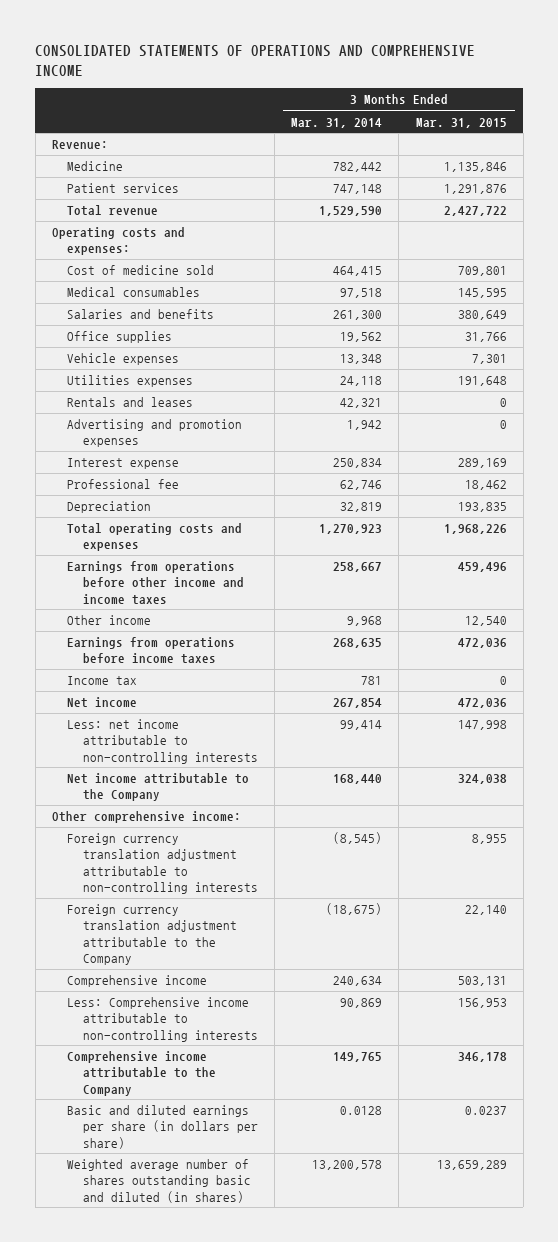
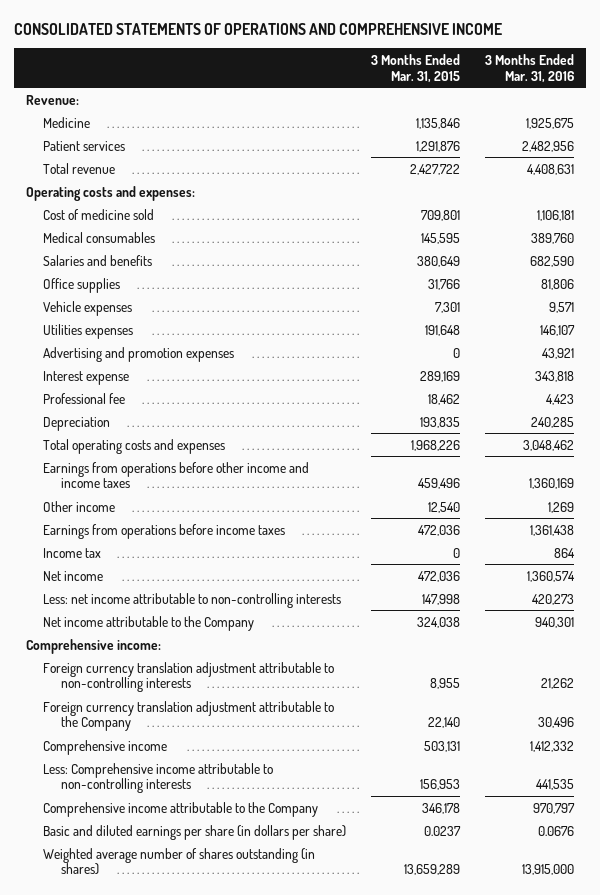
- | 3 Months Ended Mar. 31, 2014 | 3 Months Ended Mar. 31, 2015
+ | 3 Months Ended Mar. 31, 2015 | 3 Months Ended Mar. 31, 2016
- Rentals and leases | 42,321 | 0
- Other comprehensive income:
+ Comprehensive income:
- Weighted average number of shares outstanding basic and diluted (in shares) | 13,200,578 | 13,659,289
+ Weighted average number of shares outstanding (in shares) | 13,659,289 | 13,915,000

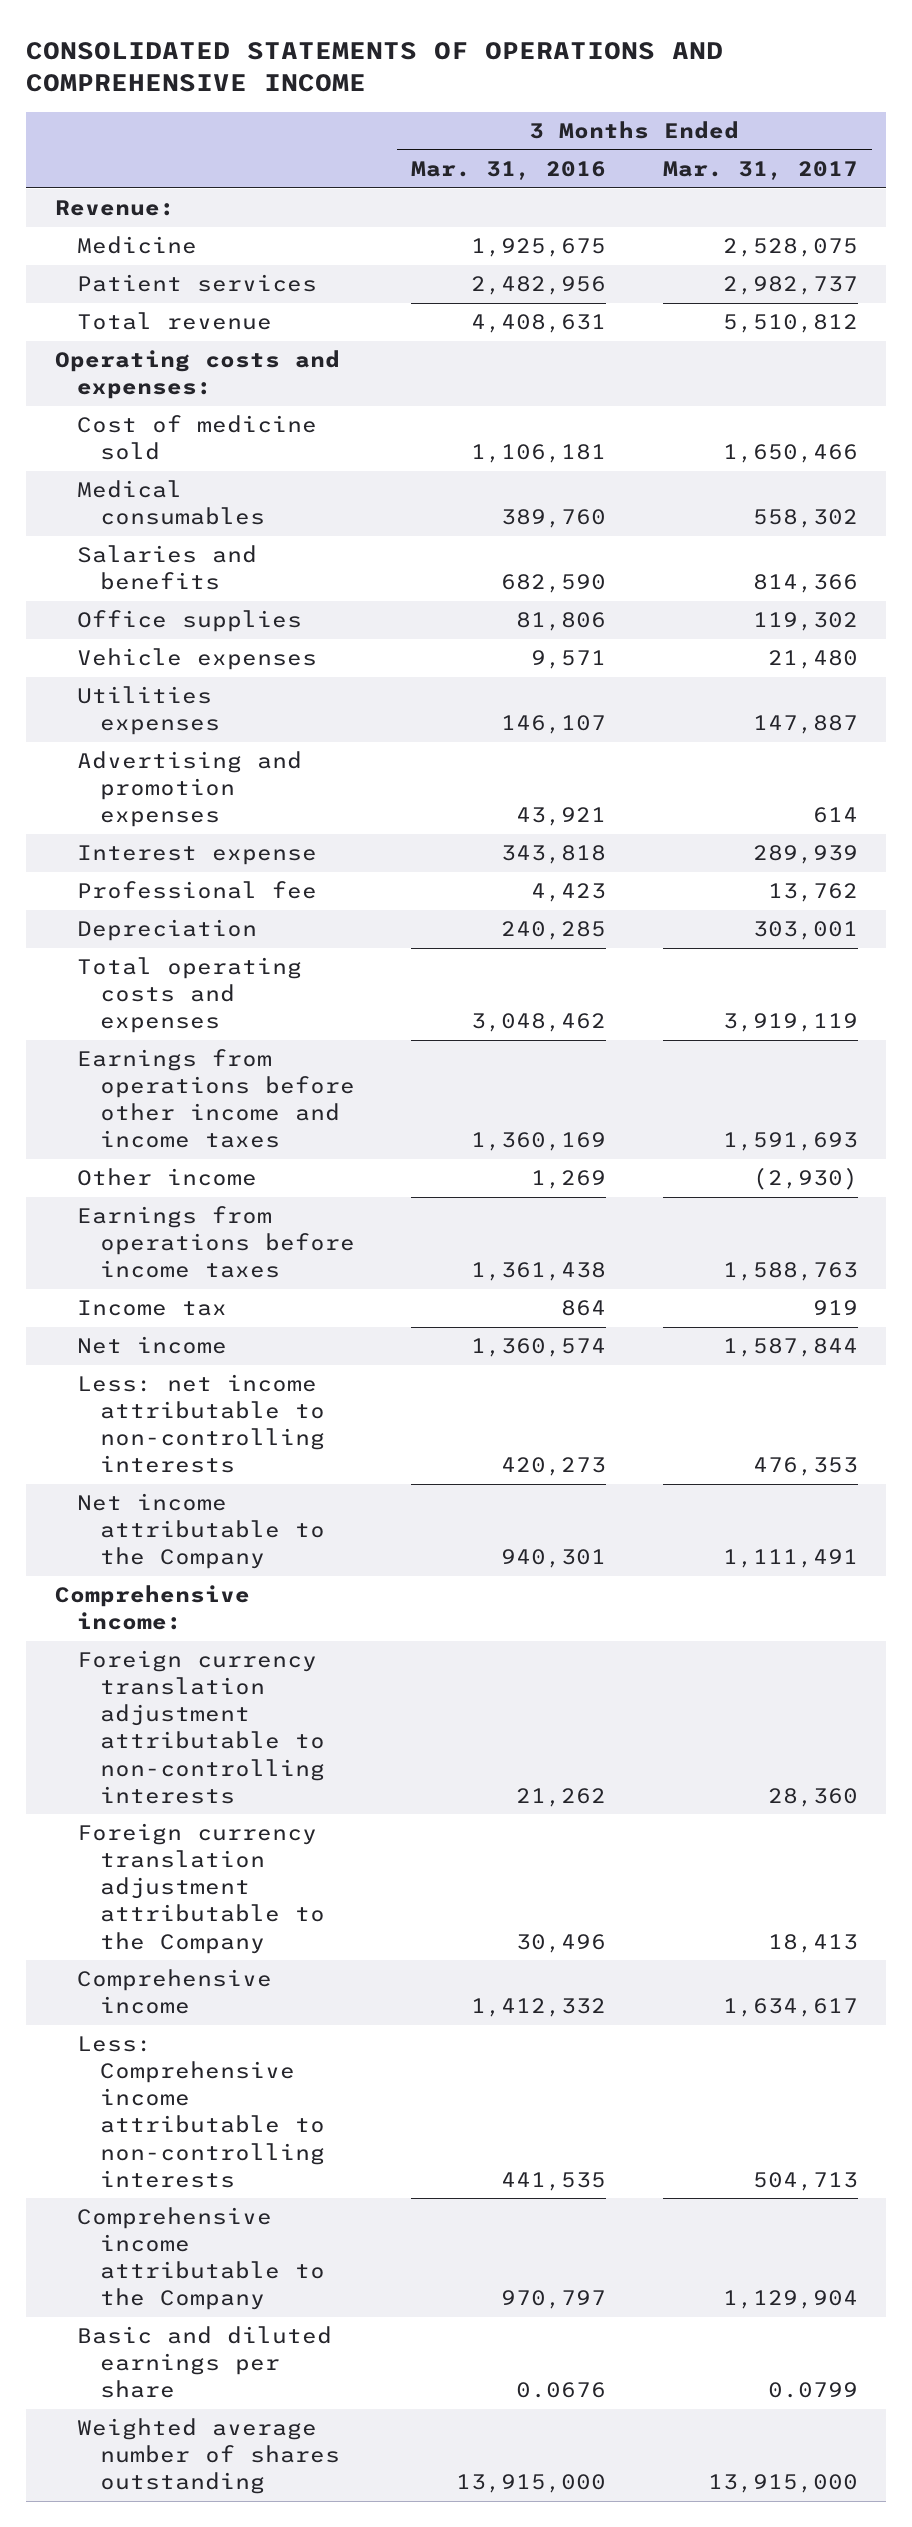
- | 3 Months Ended Mar. 31, 2015 | 3 Months Ended Mar. 31, 2016
+ | 3 Months Ended Mar. 31, 2016 | 3 Months Ended Mar. 31, 2017
- Basic and diluted earnings per share (in dollars per share) | 0.0237 | 0.0676
- Weighted average number of shares outstanding (in shares) | 13,659,289 | 13,915,000
+ Basic and diluted earnings per share | 0.0676 | 0.0799
+ Weighted average number of shares outstanding | 13,915,000 | 13,915,000

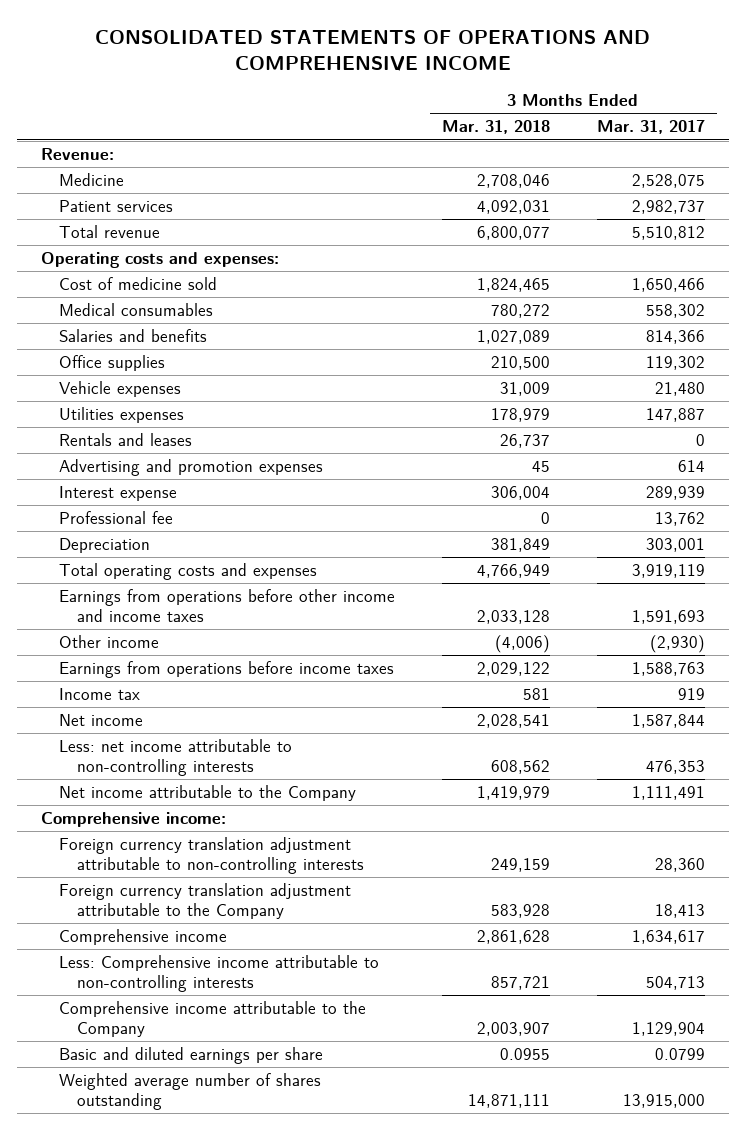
- | 3 Months Ended Mar. 31, 2016 | 3 Months Ended Mar. 31, 2017
+ | 3 Months Ended Mar. 31, 2018 | 3 Months Ended Mar. 31, 2017
+ Rentals and leases | 26,737 | 0

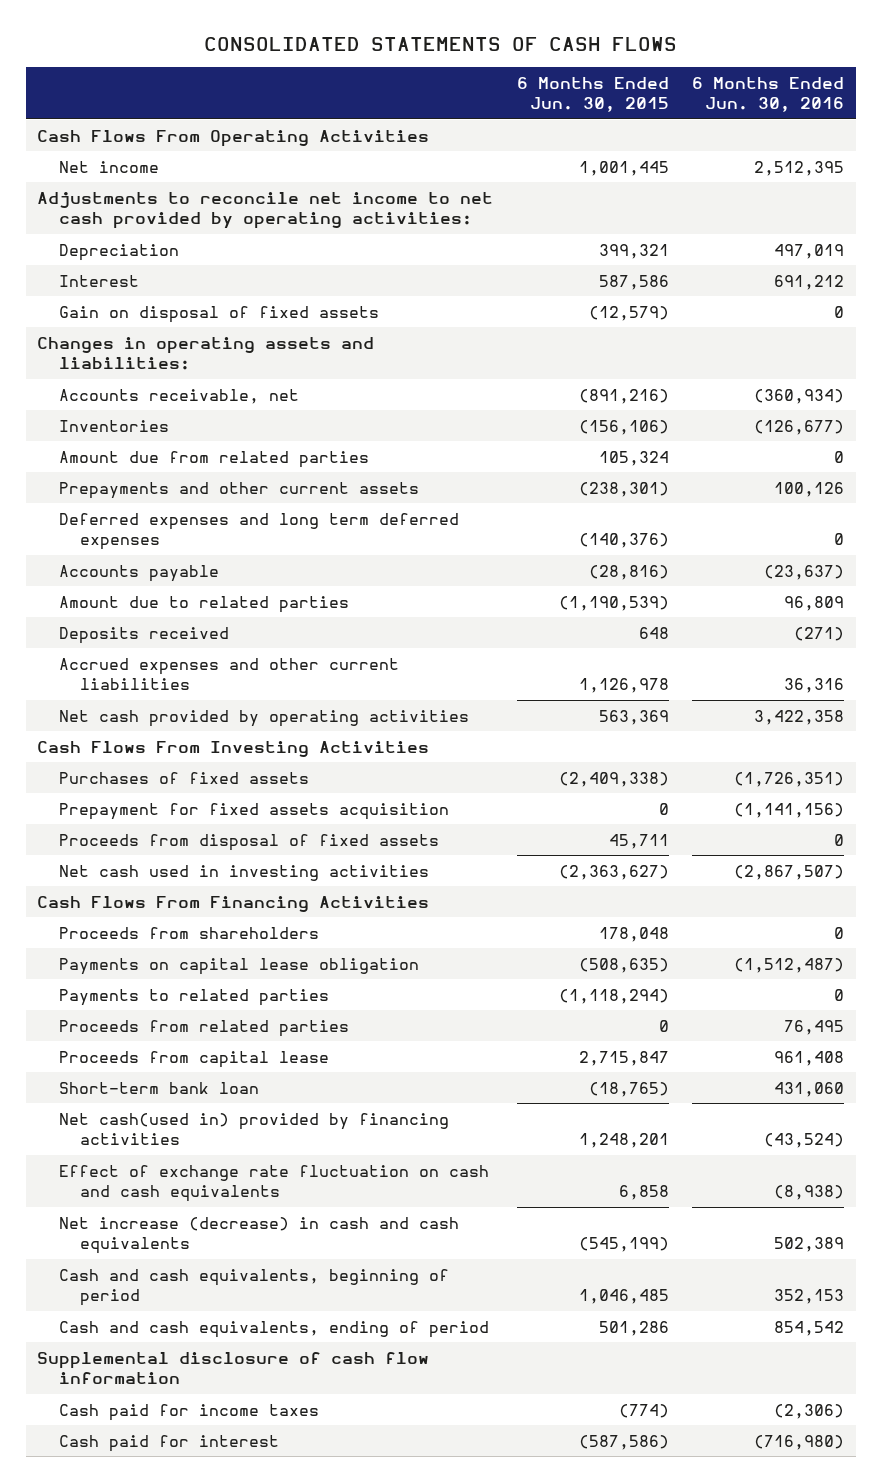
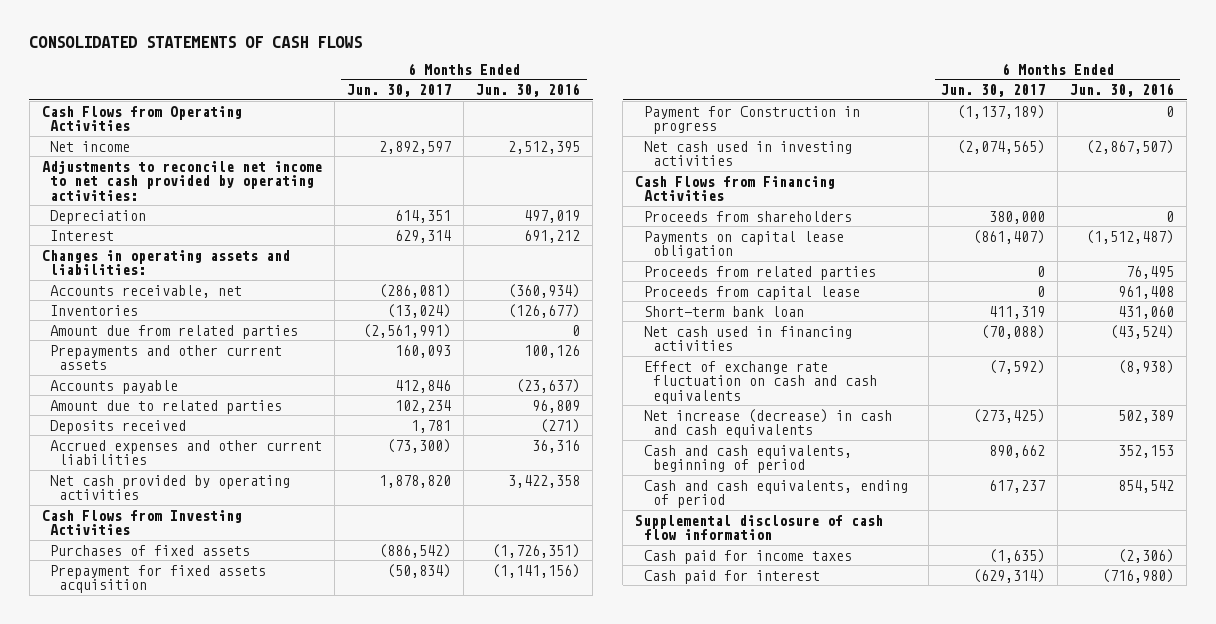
- | 6 Months Ended Jun. 30, 2015 | 6 Months Ended Jun. 30, 2016
+ | 6 Months Ended Jun. 30, 2017 | 6 Months Ended Jun. 30, 2016
- Cash Flows From Operating Activities
+ Cash Flows from Operating Activities
- Gain on disposal of fixed assets | (12,579) | 0
- Deferred expenses and long term deferred expenses | (140,376) | 0
- Cash Flows From Investing Activities
+ Cash Flows from Investing Activities
- Proceeds from disposal of fixed assets | 45,711 | 0
+ Payment for Construction in progress | (1,137,189) | 0
- Cash Flows From Financing Activities
+ Cash Flows from Financing Activities
- Payments to related parties | (1,118,294) | 0
- Net cash(used in) provided by financing activities | 1,248,201 | (43,524)
+ Net cash used in financing activities | (70,088) | (43,524)

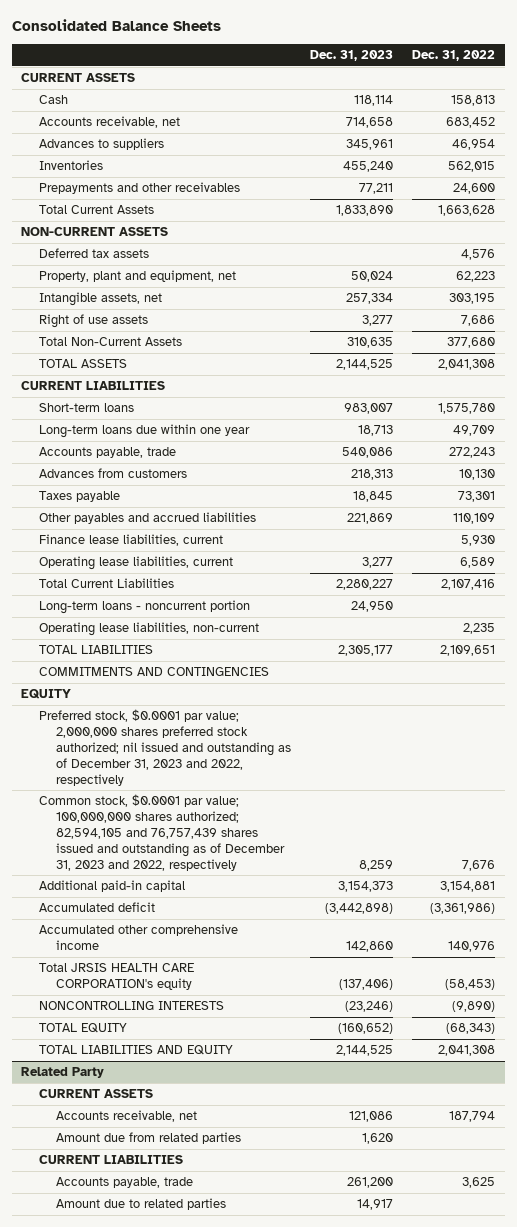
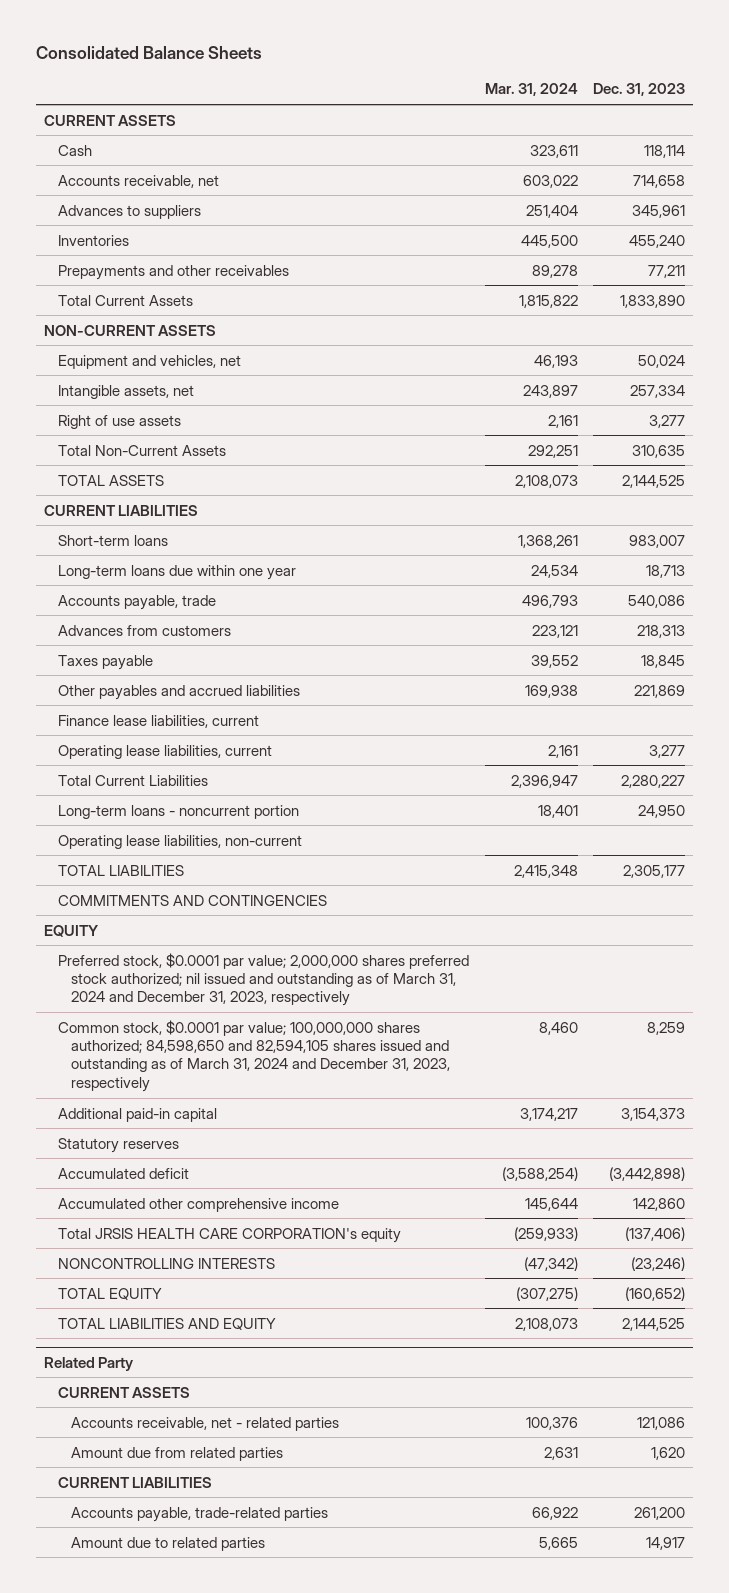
- | Dec. 31, 2023 | Dec. 31, 2022
+ | Mar. 31, 2024 | Dec. 31, 2023
- Deferred tax assets | | 4,576
- Property, plant and equipment, net | 50,024 | 62,223
+ Equipment and vehicles, net | 46,193 | 50,024
- Preferred stock, $0.0001 par value; 2,000,000 shares preferred stock authorized; nil issued and outstanding as of December 31, 2023 and 2022, respectively
- Common stock, $0.0001 par value; 100,000,000 shares authorized; 82,594,105 and 76,757,439 shares issued and outstanding as of December 31, 2023 and 2022, respectively | 8,259 | 7,676
+ Preferred stock, $0.0001 par value; 2,000,000 shares preferred stock authorized; nil issued and outstanding as of March 31, 2024 and December 31, 2023, respectively
+ Common stock, $0.0001 par value; 100,000,000 shares authorized; 84,598,650 and 82,594,105 shares issued and outstanding as of March 31, 2024 and December 31, 2023, respectively | 8,460 | 8,259
+ Statutory reserves
@ Related Party
- Accounts receivable, net | 121,086 | 187,794
+ Accounts receivable, net - related parties | 100,376 | 121,086
- Accounts payable, trade | 261,200 | 3,625
+ Accounts payable, trade-related parties | 66,922 | 261,200

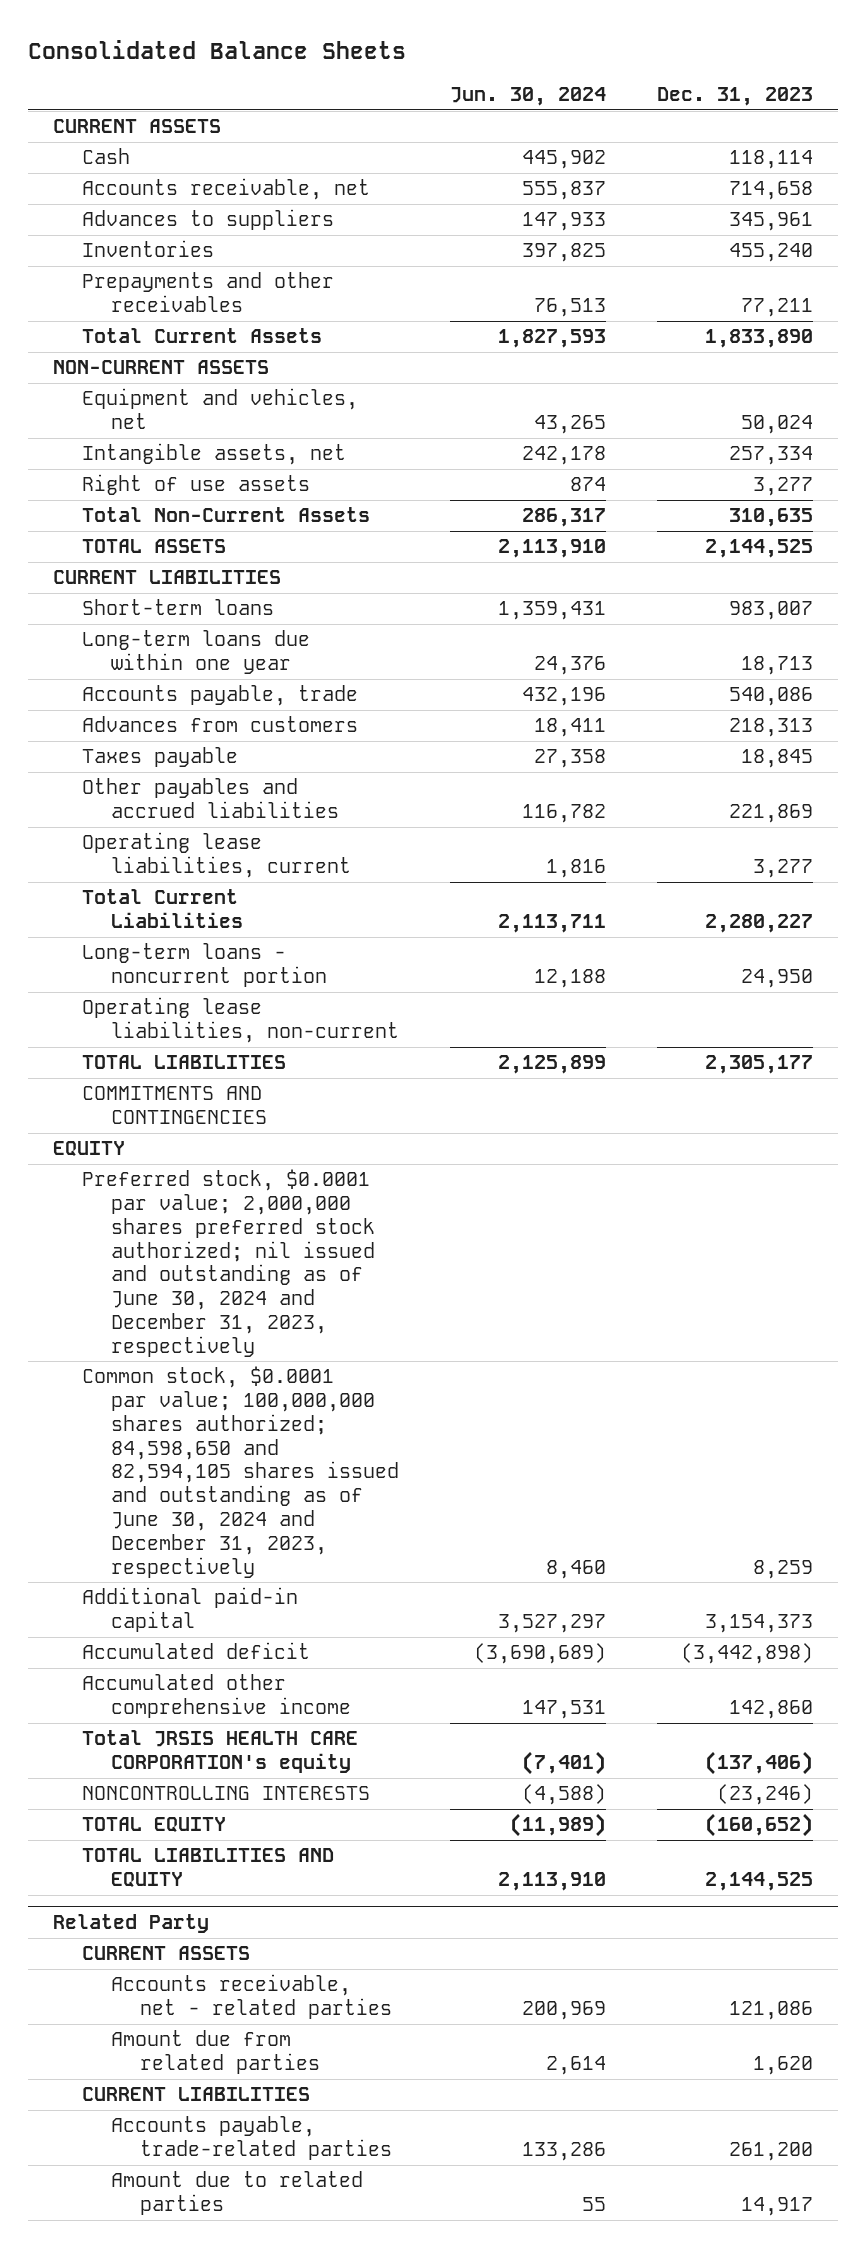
- | Mar. 31, 2024 | Dec. 31, 2023
+ | Jun. 30, 2024 | Dec. 31, 2023
- Finance lease liabilities, current
- Preferred stock, $0.0001 par value; 2,000,000 shares preferred stock authorized; nil issued and outstanding as of March 31, 2024 and December 31, 2023, respectively
- Common stock, $0.0001 par value; 100,000,000 shares authorized; 84,598,650 and 82,594,105 shares issued and outstanding as of March 31, 2024 and December 31, 2023, respectively | 8,460 | 8,259
+ Preferred stock, $0.0001 par value; 2,000,000 shares preferred stock authorized; nil issued and outstanding as of June 30, 2024 and December 31, 2023, respectively
+ Common stock, $0.0001 par value; 100,000,000 shares authorized; 84,598,650 and 82,594,105 shares issued and outstanding as of June 30, 2024 and December 31, 2023, respectively | 8,460 | 8,259
- Statutory reserves

